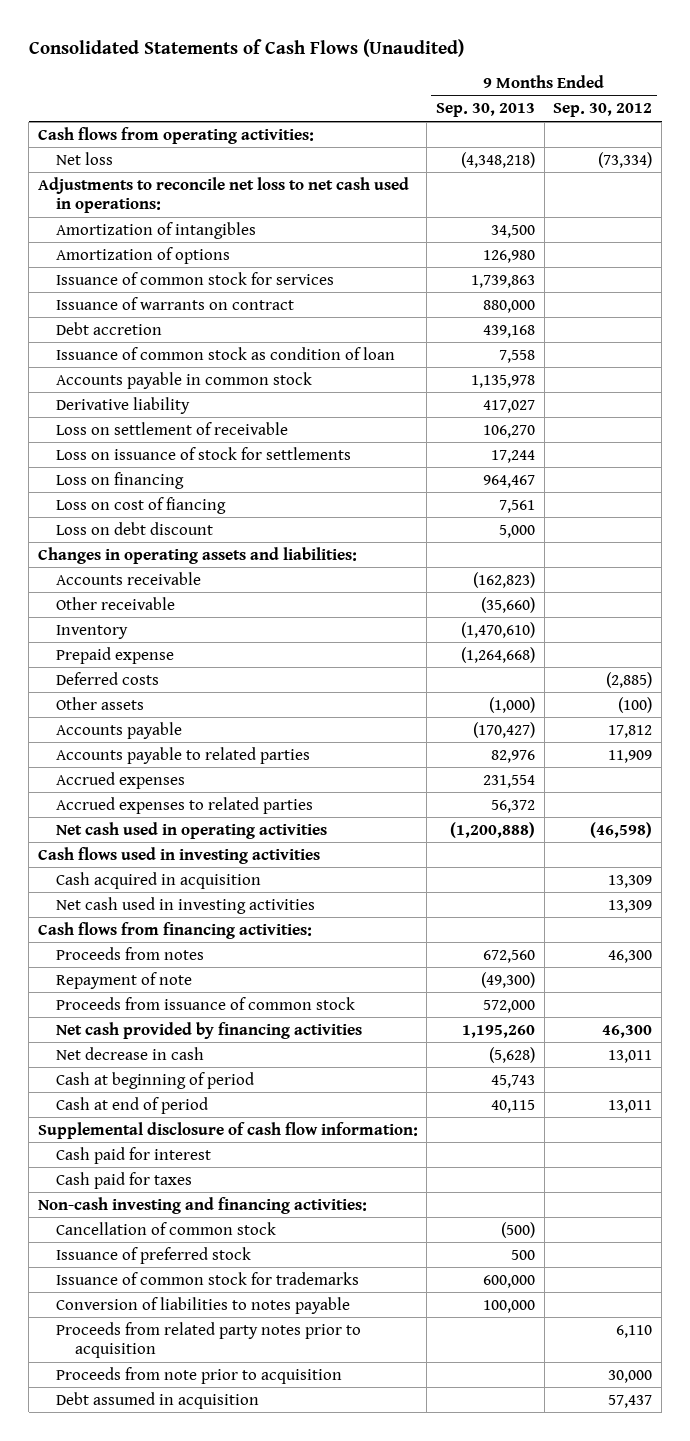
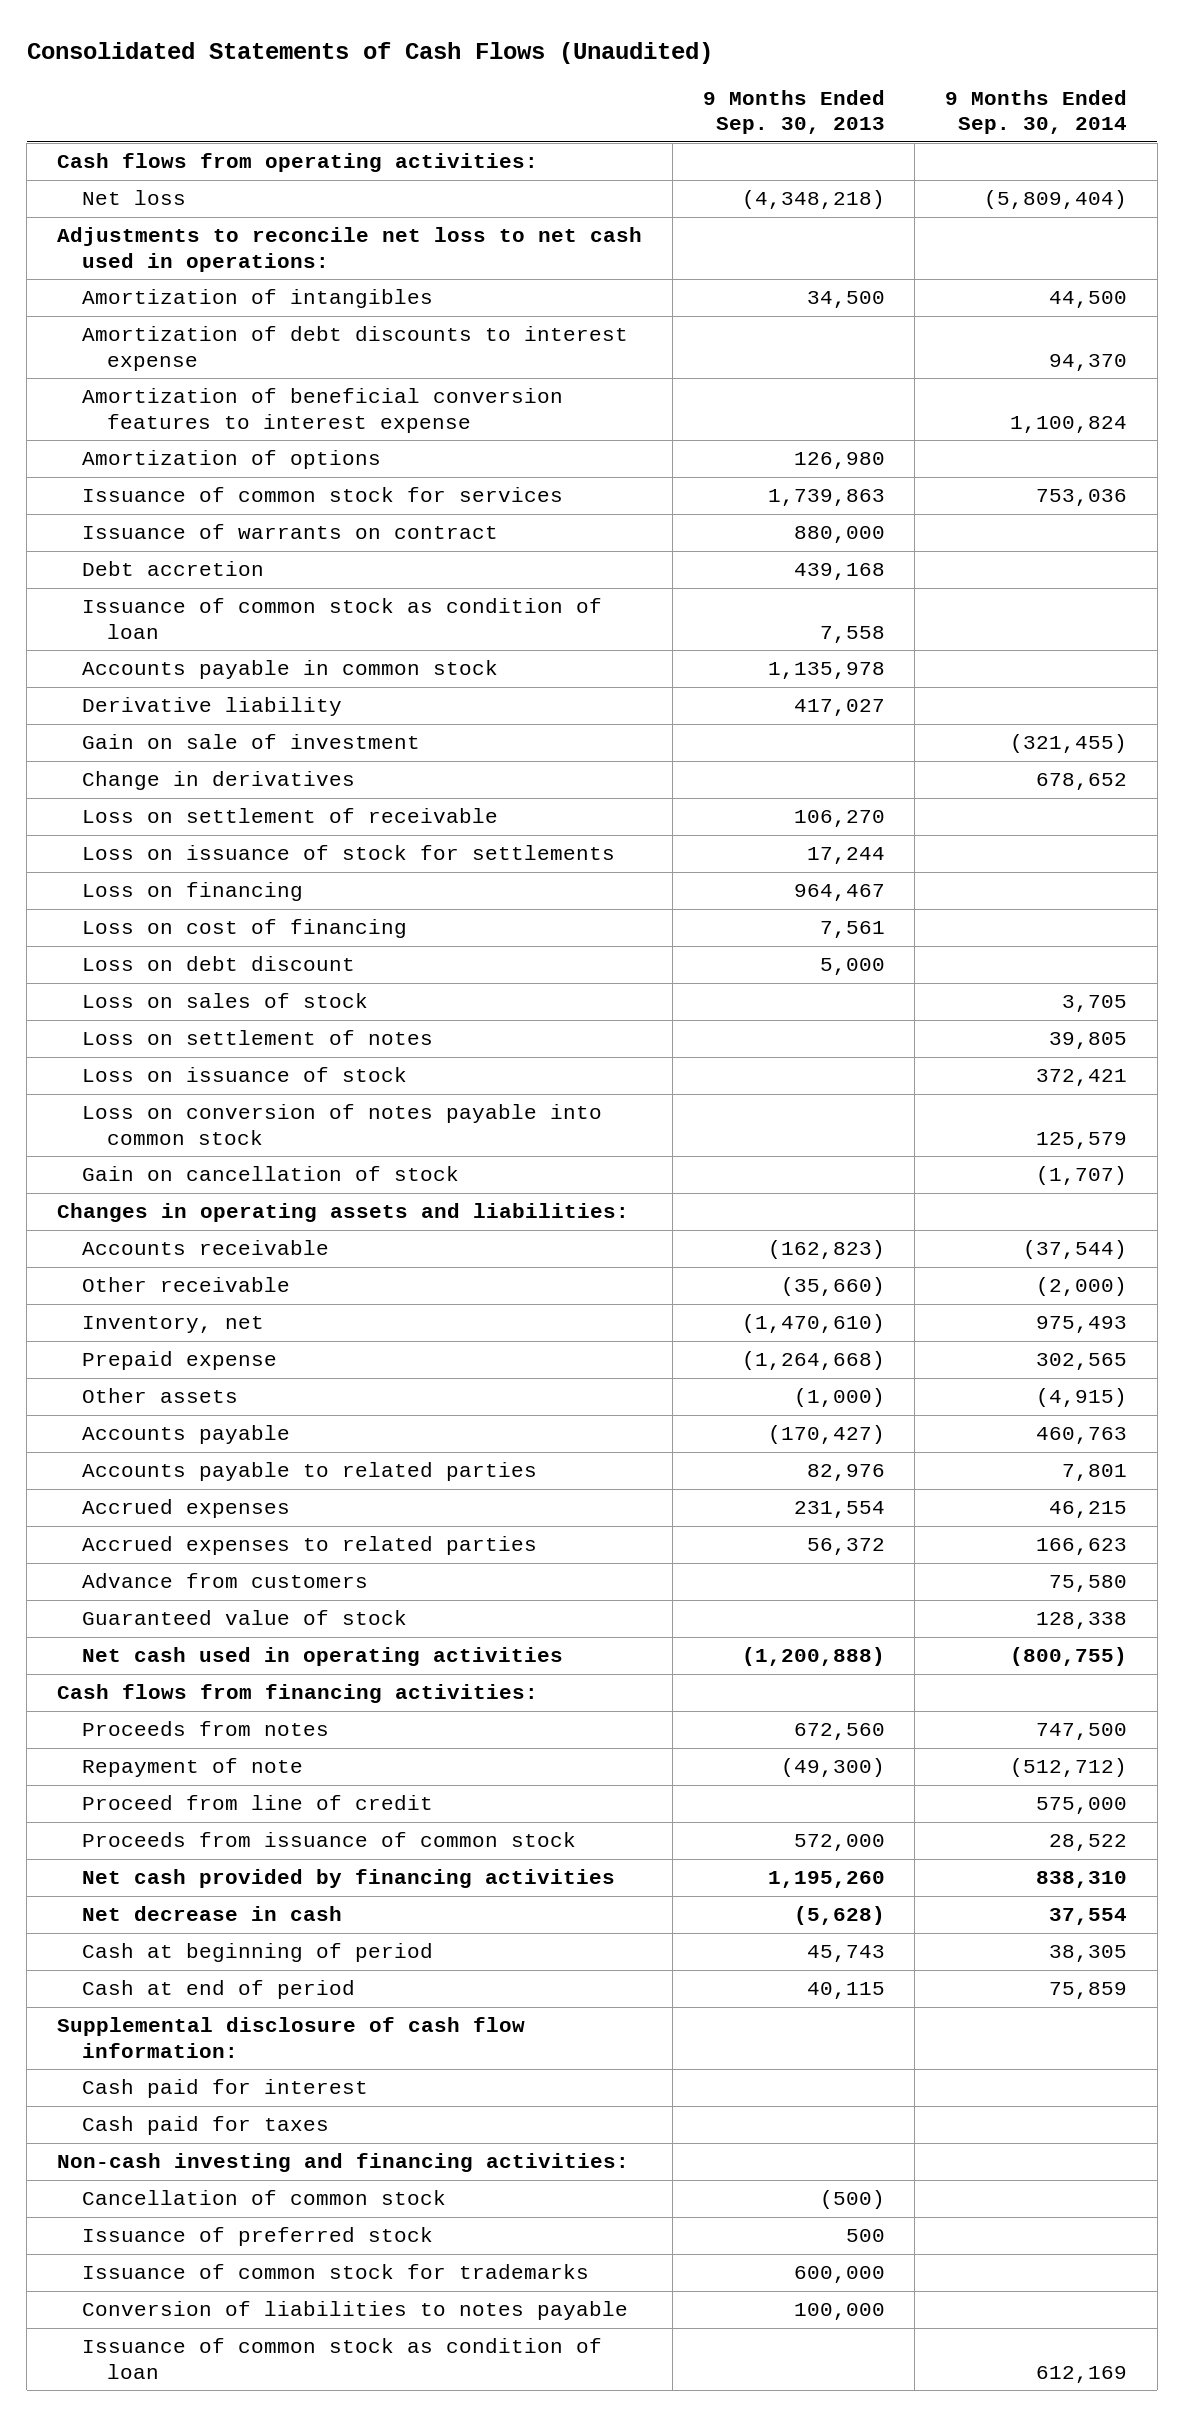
- | 9 Months Ended Sep. 30, 2013 | 9 Months Ended Sep. 30, 2012
+ | 9 Months Ended Sep. 30, 2013 | 9 Months Ended Sep. 30, 2014
+ Amortization of debt discounts to interest expense | | 94,370
+ Amortization of beneficial conversion features to interest expense | | 1,100,824
+ Gain on sale of investment | | (321,455)
+ Change in derivatives | | 678,652
- Loss on cost of fiancing | 7,561 |
+ Loss on cost of financing | 7,561 |
+ Loss on sales of stock | | 3,705
+ Loss on settlement of notes | | 39,805
+ Loss on issuance of stock | | 372,421
+ Loss on conversion of notes payable into common stock | | 125,579
+ Gain on cancellation of stock | | (1,707)
- Inventory | (1,470,610) |
+ Inventory, net | (1,470,610) | 975,493
- Deferred costs | | (2,885)
+ Advance from customers | | 75,580
+ Guaranteed value of stock | | 128,338
- Cash flows used in investing activities
- Cash acquired in acquisition | | 13,309
- Net cash used in investing activities | | 13,309
+ Proceed from line of credit | | 575,000
- Proceeds from related party notes prior to acquisition | | 6,110
- Proceeds from note prior to acquisition | | 30,000
- Debt assumed in acquisition | | 57,437
+ Issuance of common stock as condition of loan | | 612,169

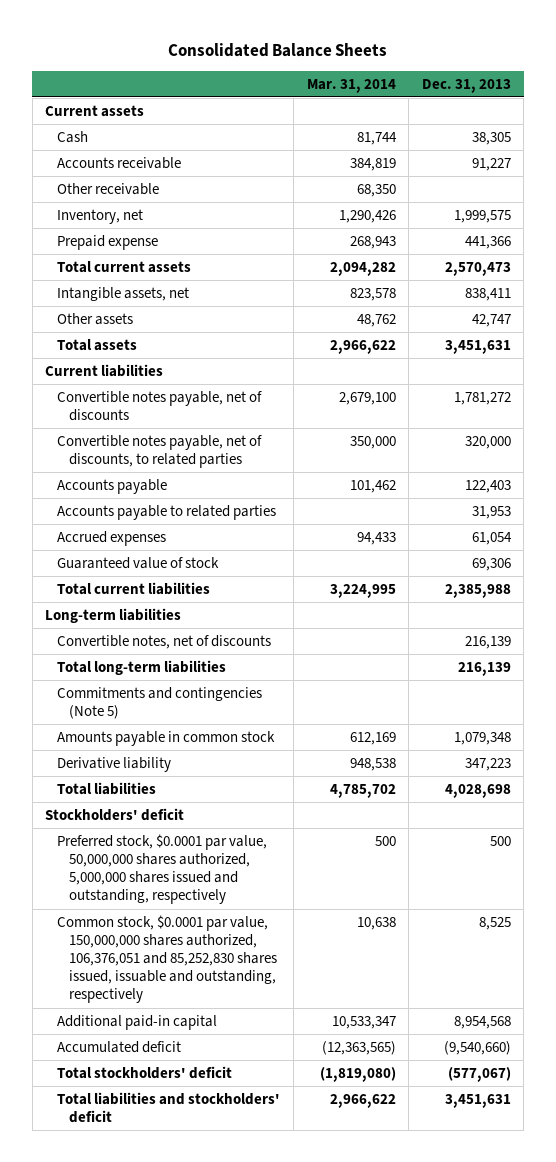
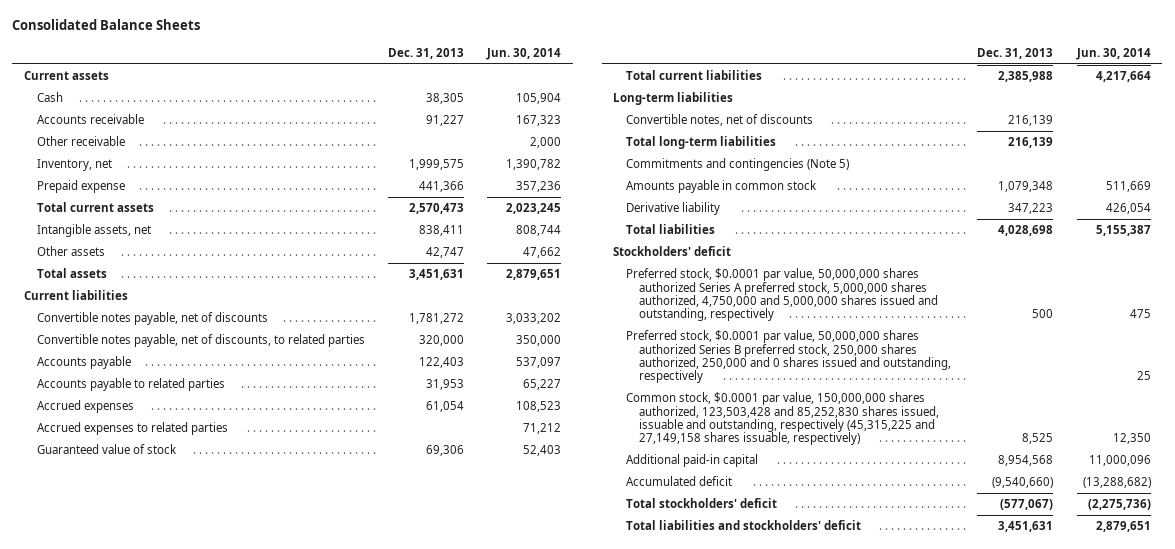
- | Mar. 31, 2014 | Dec. 31, 2013
+ | Dec. 31, 2013 | Jun. 30, 2014
+ Accrued expenses to related parties | | 71,212
- Preferred stock, $0.0001 par value, 50,000,000 shares authorized, 5,000,000 shares issued and outstanding, respectively | 500 | 500
- Common stock, $0.0001 par value, 150,000,000 shares authorized, 106,376,051 and 85,252,830 shares issued, issuable and outstanding, respectively | 10,638 | 8,525
+ Preferred stock, $0.0001 par value, 50,000,000 shares authorized Series A preferred stock, 5,000,000 shares authorized, 4,750,000 and 5,000,000 shares issued and outstanding, respectively | 500 | 475
+ Preferred stock, $0.0001 par value, 50,000,000 shares authorized Series B preferred stock, 250,000 shares authorized, 250,000 and 0 shares issued and outstanding, respectively | | 25
+ Common stock, $0.0001 par value, 150,000,000 shares authorized, 123,503,428 and 85,252,830 shares issued, issuable and outstanding, respectively (45,315,225 and 27,149,158 shares issuable, respectively) | 8,525 | 12,350

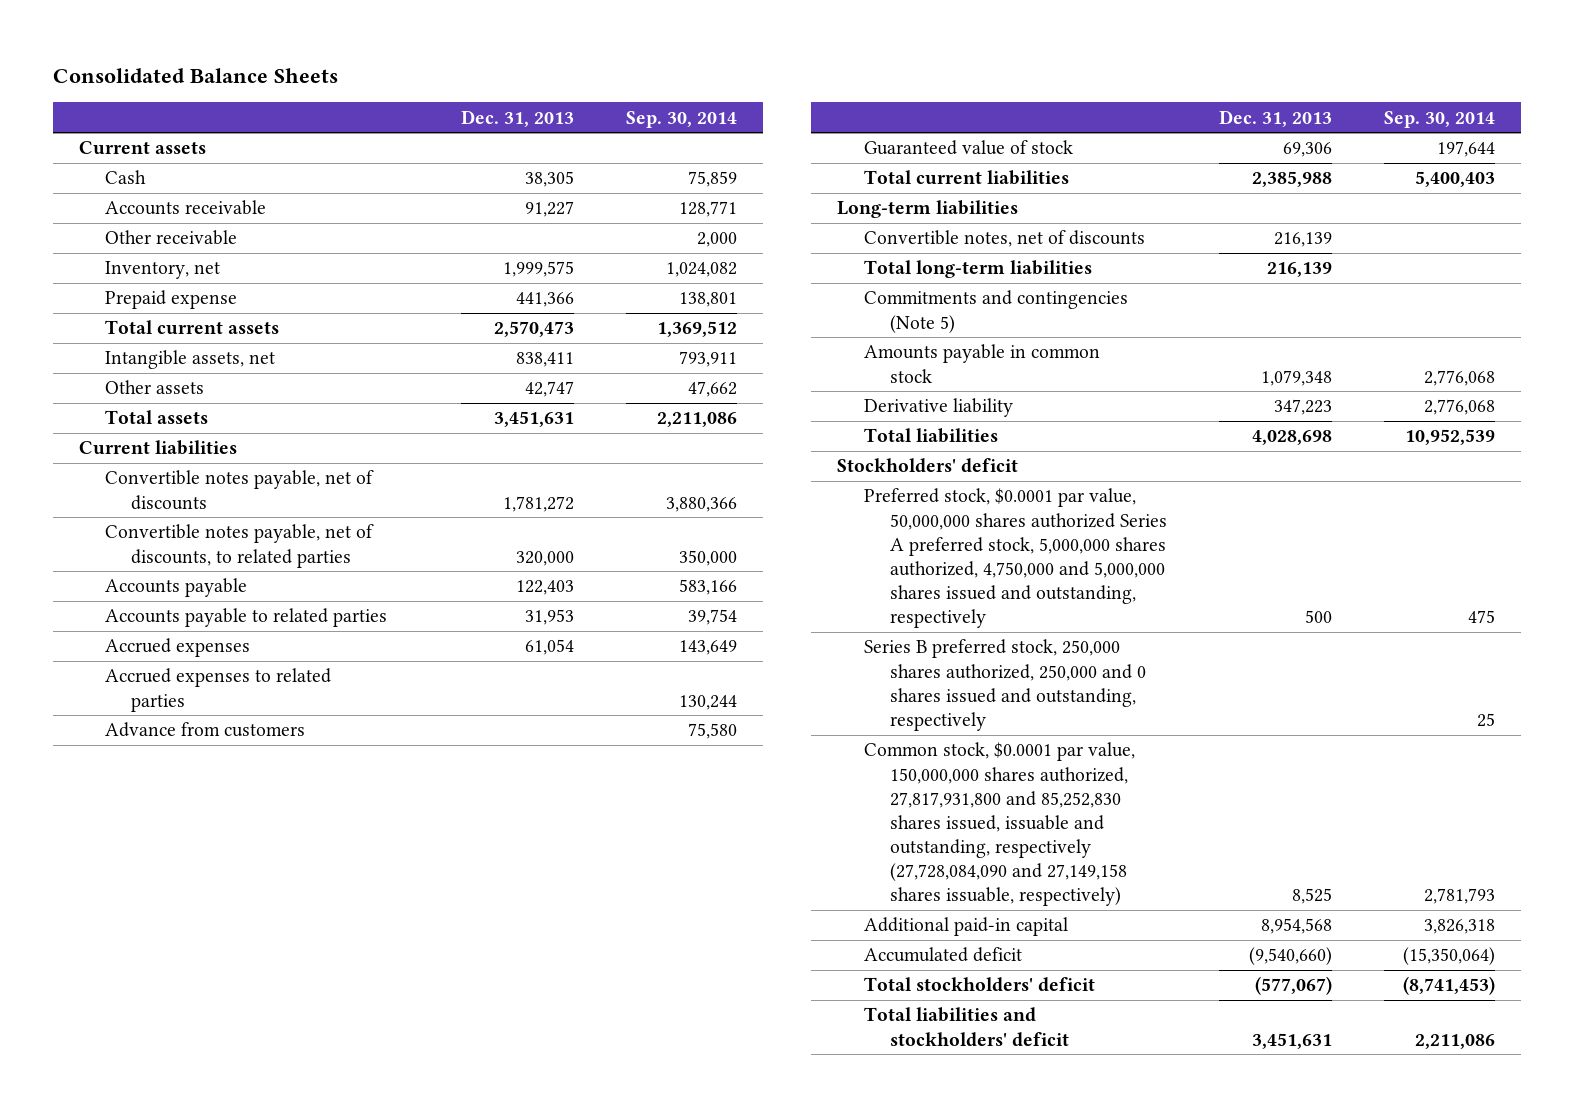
- | Dec. 31, 2013 | Jun. 30, 2014
+ | Dec. 31, 2013 | Sep. 30, 2014
+ Advance from customers | | 75,580
- Preferred stock, $0.0001 par value, 50,000,000 shares authorized Series B preferred stock, 250,000 shares authorized, 250,000 and 0 shares issued and outstanding, respectively | | 25
- Common stock, $0.0001 par value, 150,000,000 shares authorized, 123,503,428 and 85,252,830 shares issued, issuable and outstanding, respectively (45,315,225 and 27,149,158 shares issuable, respectively) | 8,525 | 12,350
+ Series B preferred stock, 250,000 shares authorized, 250,000 and 0 shares issued and outstanding, respectively | | 25
+ Common stock, $0.0001 par value, 150,000,000 shares authorized, 27,817,931,800 and 85,252,830 shares issued, issuable and outstanding, respectively (27,728,084,090 and 27,149,158 shares issuable, respectively) | 8,525 | 2,781,793

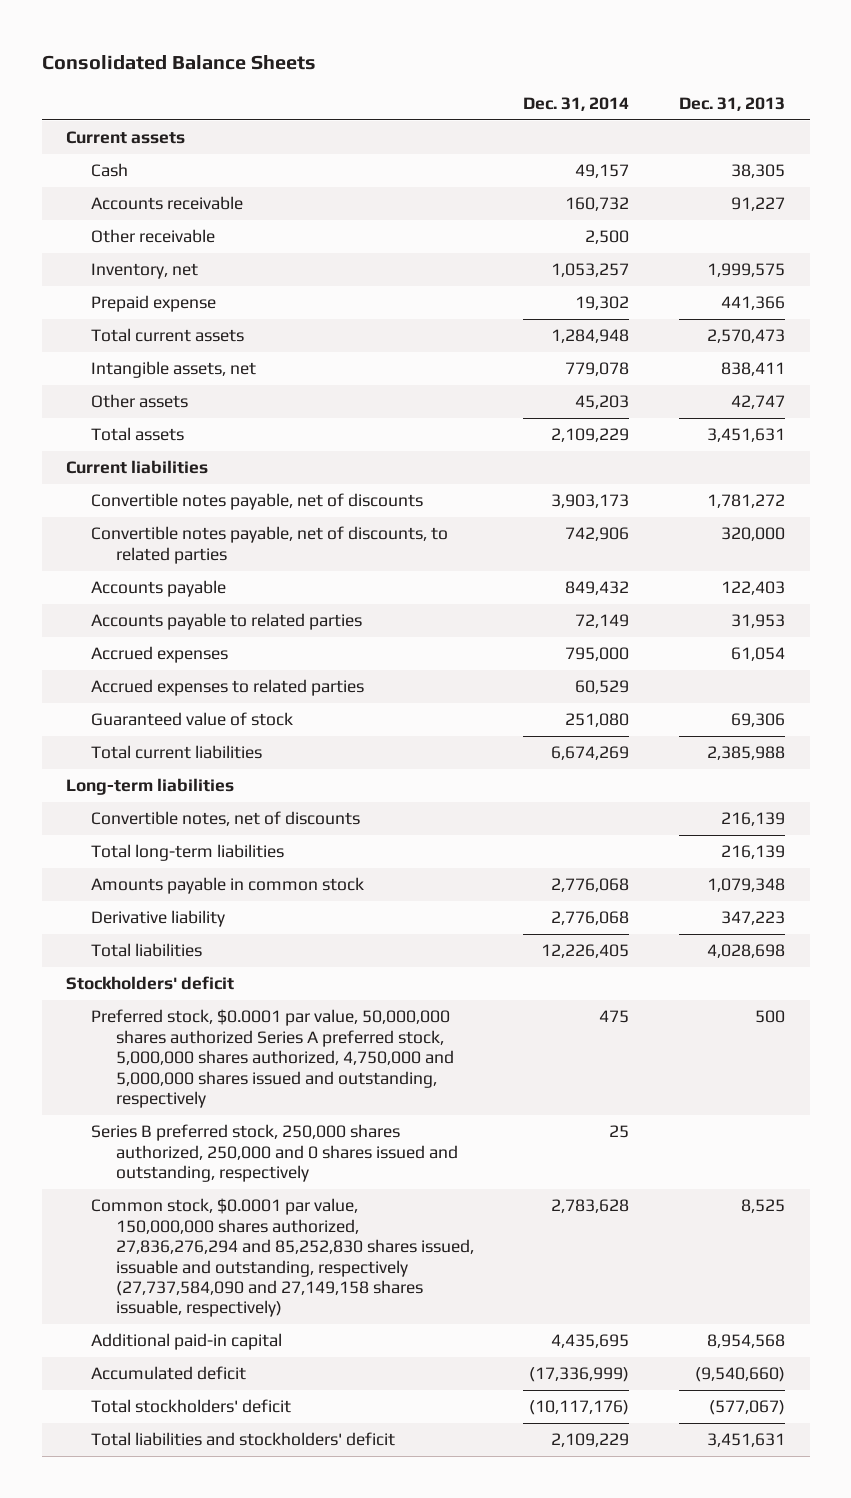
- | Dec. 31, 2013 | Sep. 30, 2014
+ | Dec. 31, 2014 | Dec. 31, 2013
- Advance from customers | | 75,580
- Commitments and contingencies (Note 5)
- Common stock, $0.0001 par value, 150,000,000 shares authorized, 27,817,931,800 and 85,252,830 shares issued, issuable and outstanding, respectively (27,728,084,090 and 27,149,158 shares issuable, respectively) | 8,525 | 2,781,793
+ Common stock, $0.0001 par value, 150,000,000 shares authorized, 27,836,276,294 and 85,252,830 shares issued, issuable and outstanding, respectively (27,737,584,090 and 27,149,158 shares issuable, respectively) | 2,783,628 | 8,525

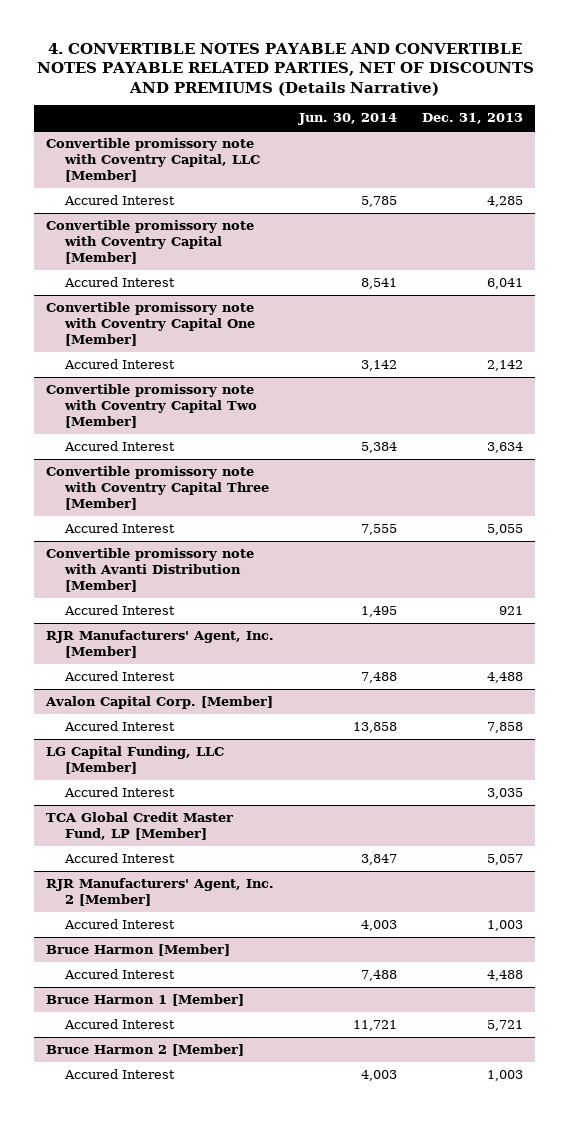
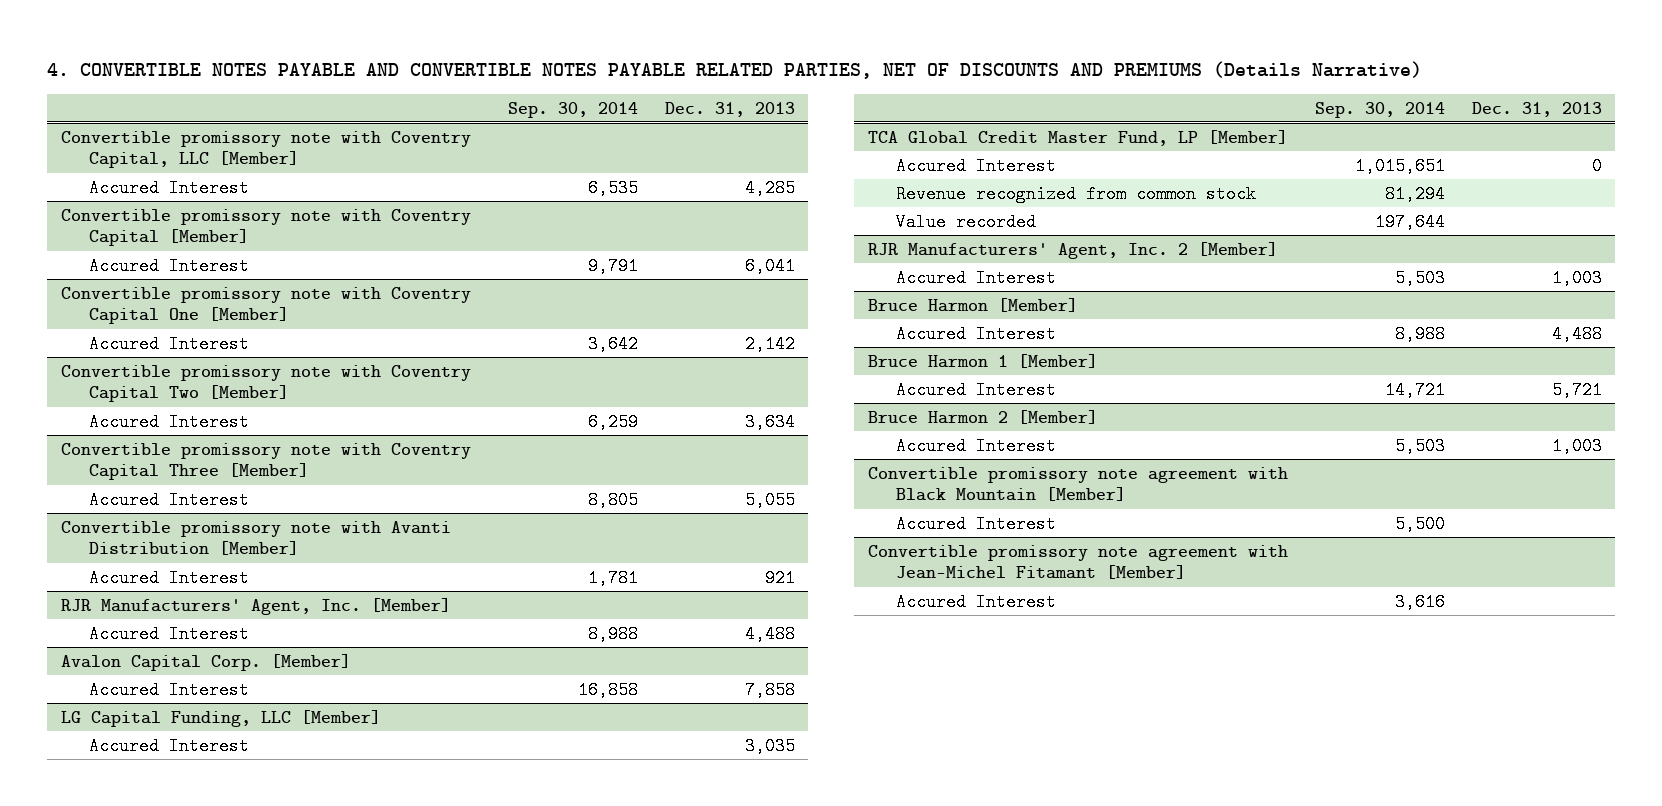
- | Jun. 30, 2014 | Dec. 31, 2013
+ | Sep. 30, 2014 | Dec. 31, 2013
@ TCA Global Credit Master Fund, LP [Member]
- Accured Interest | 3,847 | 5,057
+ Accured Interest | 1,015,651 | 0
+ Revenue recognized from common stock | 81,294 |
+ Value recorded | 197,644 |
+ Convertible promissory note agreement with Black Mountain [Member]
+ Accured Interest | 5,500 |
+ Convertible promissory note agreement with Jean-Michel Fitamant [Member]
+ Accured Interest | 3,616 |

